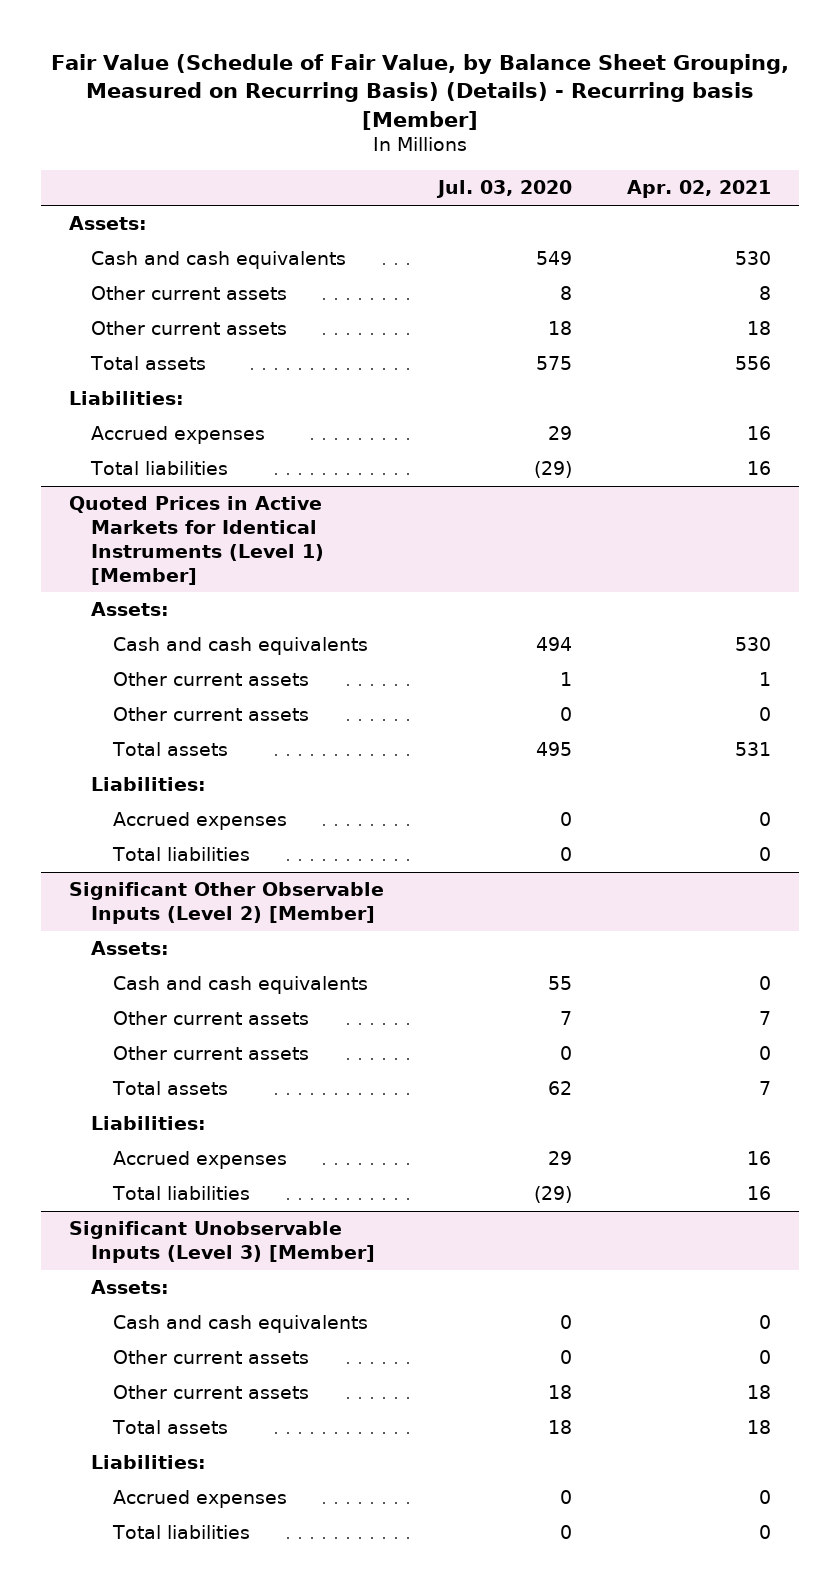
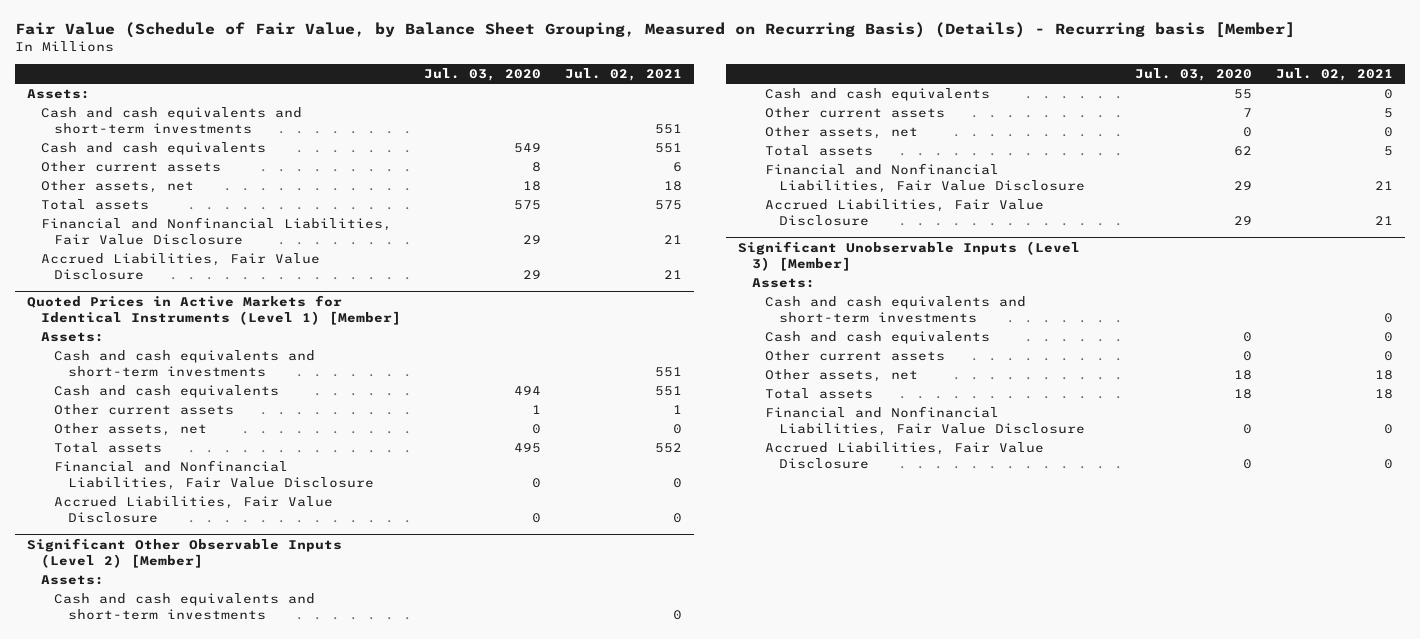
- | Jul. 03, 2020 | Apr. 02, 2021
+ | Jul. 03, 2020 | Jul. 02, 2021
+ Cash and cash equivalents and short-term investments | | 551
- Other current assets | 18 | 18
+ Other assets, net | 18 | 18
- Liabilities:
- Accrued expenses | 29 | 16
- Total liabilities | (29) | 16
+ Financial and Nonfinancial Liabilities, Fair Value Disclosure | 29 | 21
+ Accrued Liabilities, Fair Value Disclosure | 29 | 21
@ Quoted Prices in Active Markets for Identical Instruments (Level 1) [Member]
+ Cash and cash equivalents and short-term investments | | 551
- Other current assets | 0 | 0
+ Other assets, net | 0 | 0
- Liabilities:
- Accrued expenses | 0 | 0
- Total liabilities | 0 | 0
+ Financial and Nonfinancial Liabilities, Fair Value Disclosure | 0 | 0
+ Accrued Liabilities, Fair Value Disclosure | 0 | 0
@ Significant Other Observable Inputs (Level 2) [Member]
+ Cash and cash equivalents and short-term investments | | 0
- Other current assets | 0 | 0
+ Other assets, net | 0 | 0
- Liabilities:
- Accrued expenses | 29 | 16
- Total liabilities | (29) | 16
+ Financial and Nonfinancial Liabilities, Fair Value Disclosure | 29 | 21
+ Accrued Liabilities, Fair Value Disclosure | 29 | 21
@ Significant Unobservable Inputs (Level 3) [Member]
+ Cash and cash equivalents and short-term investments | | 0
- Other current assets | 18 | 18
+ Other assets, net | 18 | 18
- Liabilities:
- Accrued expenses | 0 | 0
- Total liabilities | 0 | 0
+ Financial and Nonfinancial Liabilities, Fair Value Disclosure | 0 | 0
+ Accrued Liabilities, Fair Value Disclosure | 0 | 0

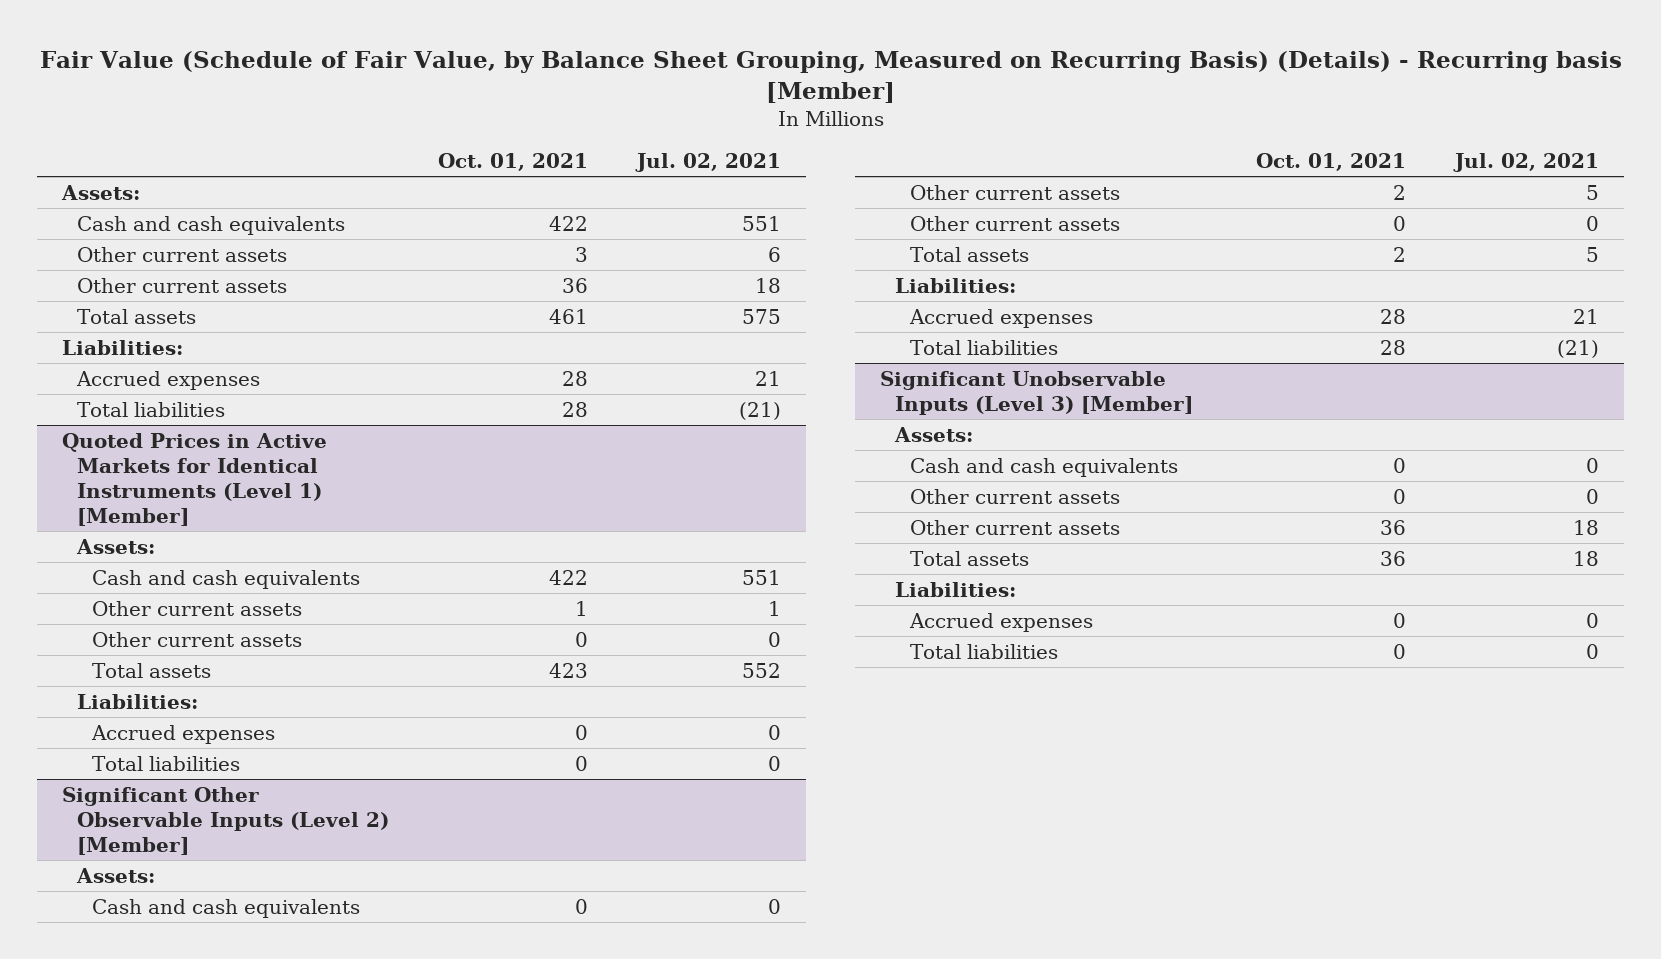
- | Jul. 03, 2020 | Jul. 02, 2021
+ | Oct. 01, 2021 | Jul. 02, 2021
- Cash and cash equivalents and short-term investments | | 551
- Other assets, net | 18 | 18
+ Other current assets | 36 | 18
- Financial and Nonfinancial Liabilities, Fair Value Disclosure | 29 | 21
- Accrued Liabilities, Fair Value Disclosure | 29 | 21
+ Liabilities:
+ Accrued expenses | 28 | 21
+ Total liabilities | 28 | (21)
@ Quoted Prices in Active Markets for Identical Instruments (Level 1) [Member]
- Cash and cash equivalents and short-term investments | | 551
- Other assets, net | 0 | 0
+ Other current assets | 0 | 0
- Financial and Nonfinancial Liabilities, Fair Value Disclosure | 0 | 0
- Accrued Liabilities, Fair Value Disclosure | 0 | 0
+ Liabilities:
+ Accrued expenses | 0 | 0
+ Total liabilities | 0 | 0
@ Significant Other Observable Inputs (Level 2) [Member]
- Cash and cash equivalents and short-term investments | | 0
- Other assets, net | 0 | 0
+ Other current assets | 0 | 0
- Financial and Nonfinancial Liabilities, Fair Value Disclosure | 29 | 21
- Accrued Liabilities, Fair Value Disclosure | 29 | 21
+ Liabilities:
+ Accrued expenses | 28 | 21
+ Total liabilities | 28 | (21)
@ Significant Unobservable Inputs (Level 3) [Member]
- Cash and cash equivalents and short-term investments | | 0
- Other assets, net | 18 | 18
+ Other current assets | 36 | 18
- Financial and Nonfinancial Liabilities, Fair Value Disclosure | 0 | 0
- Accrued Liabilities, Fair Value Disclosure | 0 | 0
+ Liabilities:
+ Accrued expenses | 0 | 0
+ Total liabilities | 0 | 0

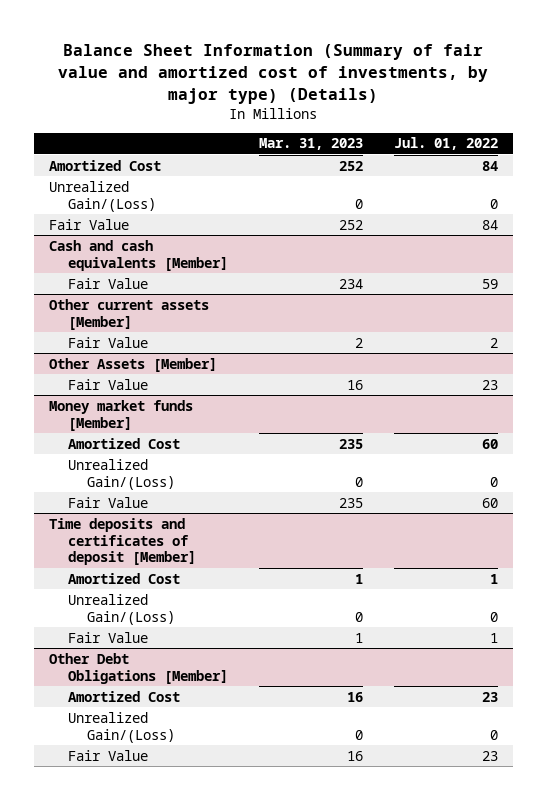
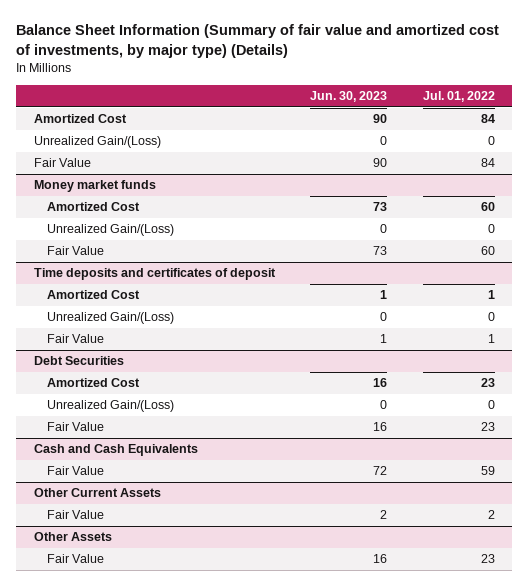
- | Mar. 31, 2023 | Jul. 01, 2022
+ | Jun. 30, 2023 | Jul. 01, 2022
- Cash and cash equivalents [Member]
- Fair Value | 234 | 59
- Other current assets [Member]
- Fair Value | 2 | 2
- Other Assets [Member]
- Fair Value | 16 | 23
- Money market funds [Member]
+ Money market funds
- Time deposits and certificates of deposit [Member]
+ Time deposits and certificates of deposit
- Other Debt Obligations [Member]
+ Debt Securities
+ Cash and Cash Equivalents
+ Fair Value | 72 | 59
+ Other Current Assets
+ Fair Value | 2 | 2
+ Other Assets
+ Fair Value | 16 | 23

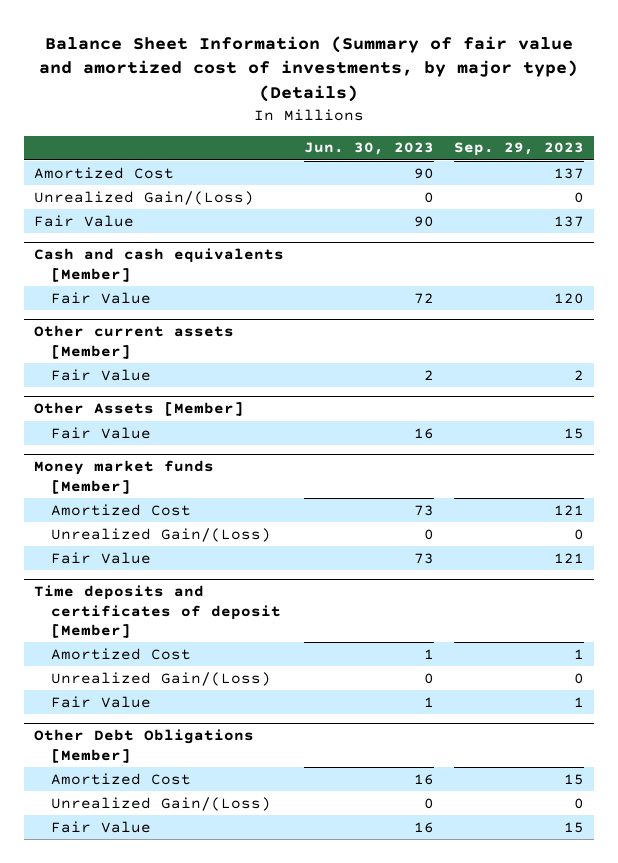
- | Jun. 30, 2023 | Jul. 01, 2022
+ | Jun. 30, 2023 | Sep. 29, 2023
- Money market funds
+ Cash and cash equivalents [Member]
+ Fair Value | 72 | 120
+ Other current assets [Member]
+ Fair Value | 2 | 2
+ Other Assets [Member]
+ Fair Value | 16 | 15
+ Money market funds [Member]
- Time deposits and certificates of deposit
+ Time deposits and certificates of deposit [Member]
- Debt Securities
+ Other Debt Obligations [Member]
- Cash and Cash Equivalents
- Fair Value | 72 | 59
- Other Current Assets
- Fair Value | 2 | 2
- Other Assets
- Fair Value | 16 | 23

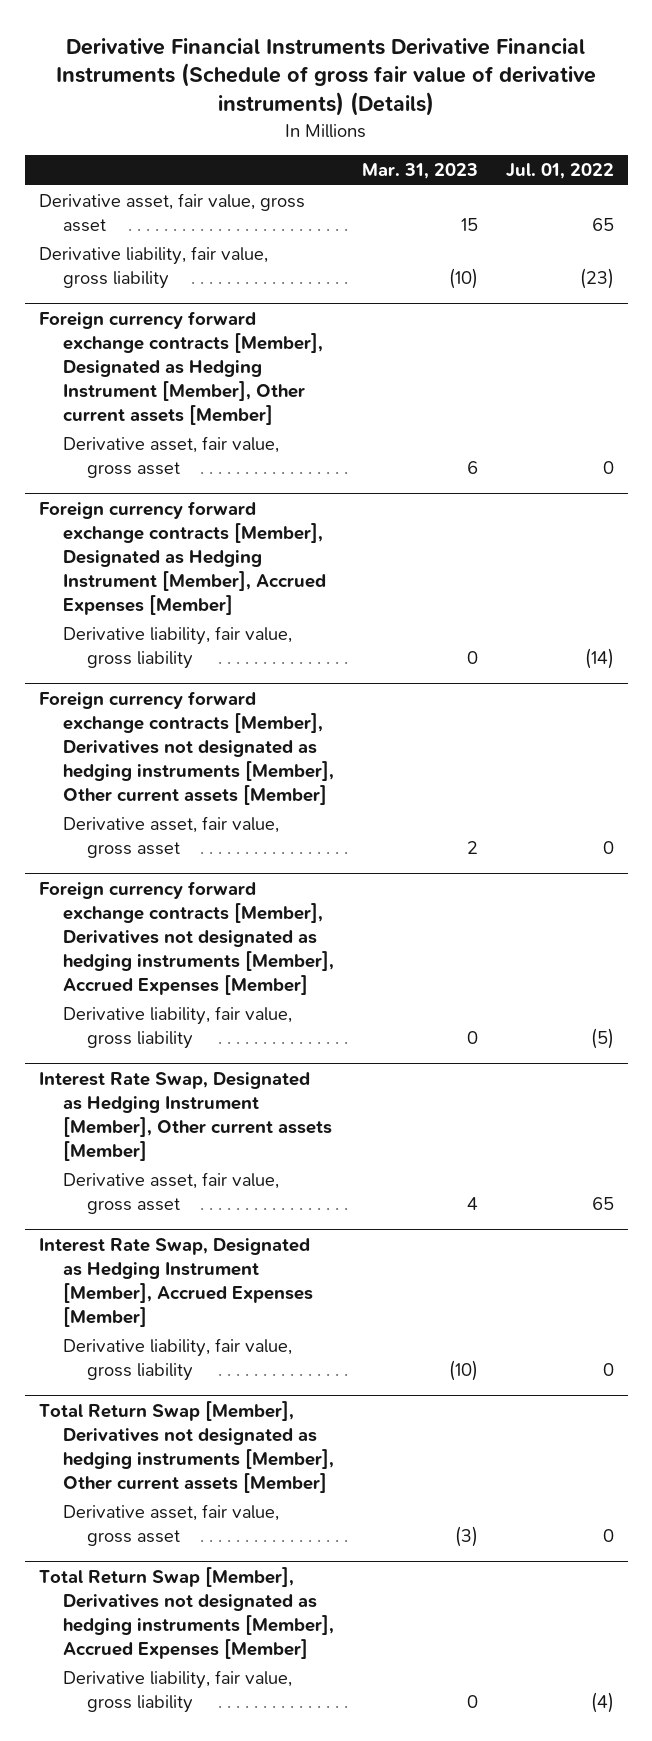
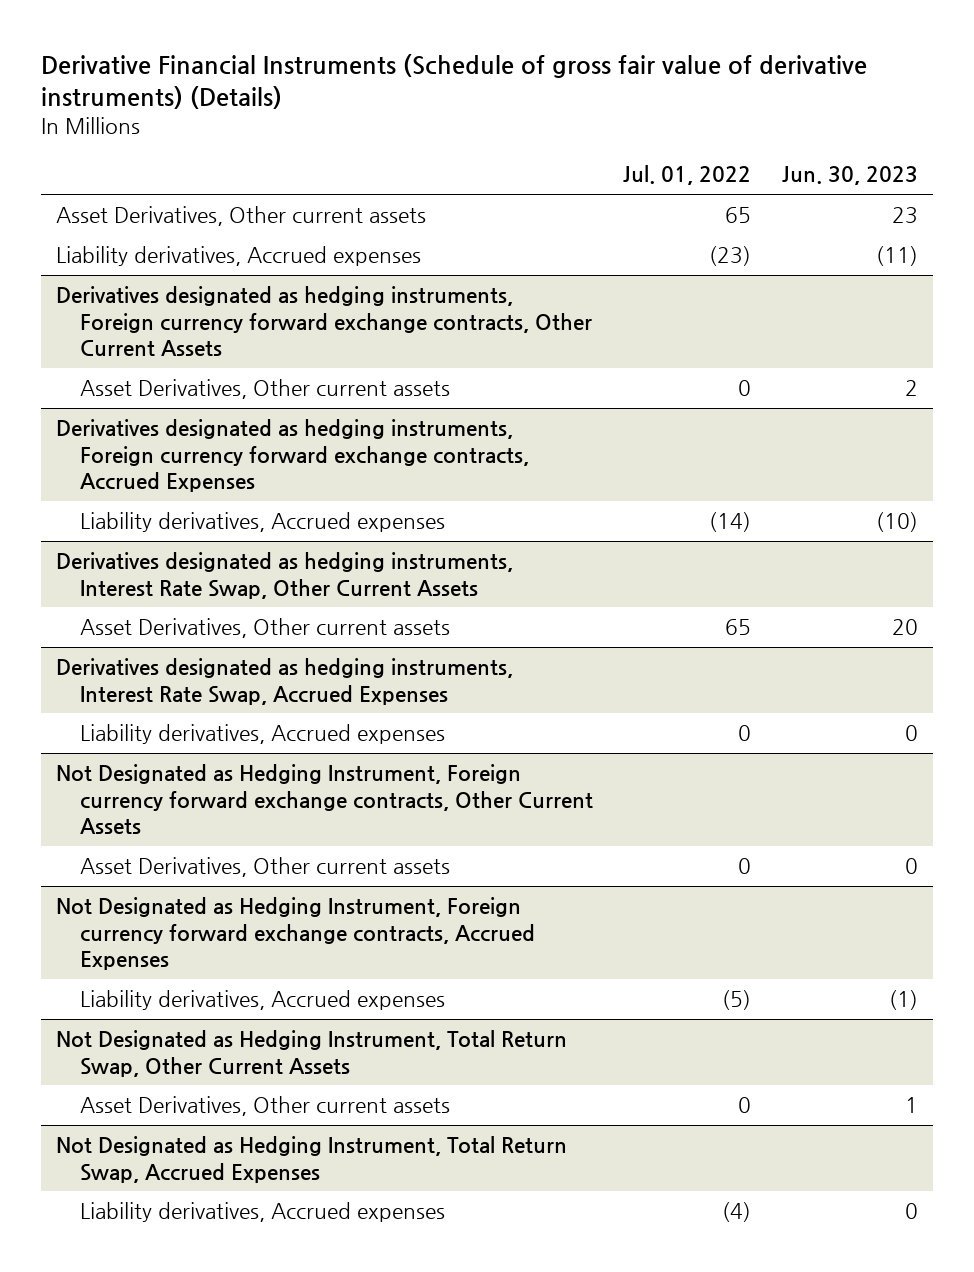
- Derivative Financial Instruments Derivative Financial Instruments (Schedule of gross fair value of derivative instruments) (Details)
+ Derivative Financial Instruments (Schedule of gross fair value of derivative instruments) (Details)
- | Mar. 31, 2023 | Jul. 01, 2022
+ | Jul. 01, 2022 | Jun. 30, 2023
- Derivative asset, fair value, gross asset | 15 | 65
- Derivative liability, fair value, gross liability | (10) | (23)
- Foreign currency forward exchange contracts [Member], Designated as Hedging Instrument [Member], Other current assets [Member]
- Derivative asset, fair value, gross asset | 6 | 0
- Foreign currency forward exchange contracts [Member], Designated as Hedging Instrument [Member], Accrued Expenses [Member]
- Derivative liability, fair value, gross liability | 0 | (14)
- Foreign currency forward exchange contracts [Member], Derivatives not designated as hedging instruments [Member], Other current assets [Member]
- Derivative asset, fair value, gross asset | 2 | 0
- Foreign currency forward exchange contracts [Member], Derivatives not designated as hedging instruments [Member], Accrued Expenses [Member]
- Derivative liability, fair value, gross liability | 0 | (5)
- Interest Rate Swap, Designated as Hedging Instrument [Member], Other current assets [Member]
- Derivative asset, fair value, gross asset | 4 | 65
- Interest Rate Swap, Designated as Hedging Instrument [Member], Accrued Expenses [Member]
- Derivative liability, fair value, gross liability | (10) | 0
- Total Return Swap [Member], Derivatives not designated as hedging instruments [Member], Other current assets [Member]
- Derivative asset, fair value, gross asset | (3) | 0
- Total Return Swap [Member], Derivatives not designated as hedging instruments [Member], Accrued Expenses [Member]
- Derivative liability, fair value, gross liability | 0 | (4)
+ Asset Derivatives, Other current assets | 65 | 23
+ Liability derivatives, Accrued expenses | (23) | (11)
+ Derivatives designated as hedging instruments, Foreign currency forward exchange contracts, Other Current Assets
+ Asset Derivatives, Other current assets | 0 | 2
+ Derivatives designated as hedging instruments, Foreign currency forward exchange contracts, Accrued Expenses
+ Liability derivatives, Accrued expenses | (14) | (10)
+ Derivatives designated as hedging instruments, Interest Rate Swap, Other Current Assets
+ Asset Derivatives, Other current assets | 65 | 20
+ Derivatives designated as hedging instruments, Interest Rate Swap, Accrued Expenses
+ Liability derivatives, Accrued expenses | 0 | 0
+ Not Designated as Hedging Instrument, Foreign currency forward exchange contracts, Other Current Assets
+ Asset Derivatives, Other current assets | 0 | 0
+ Not Designated as Hedging Instrument, Foreign currency forward exchange contracts, Accrued Expenses
+ Liability derivatives, Accrued expenses | (5) | (1)
+ Not Designated as Hedging Instrument, Total Return Swap, Other Current Assets
+ Asset Derivatives, Other current assets | 0 | 1
+ Not Designated as Hedging Instrument, Total Return Swap, Accrued Expenses
+ Liability derivatives, Accrued expenses | (4) | 0

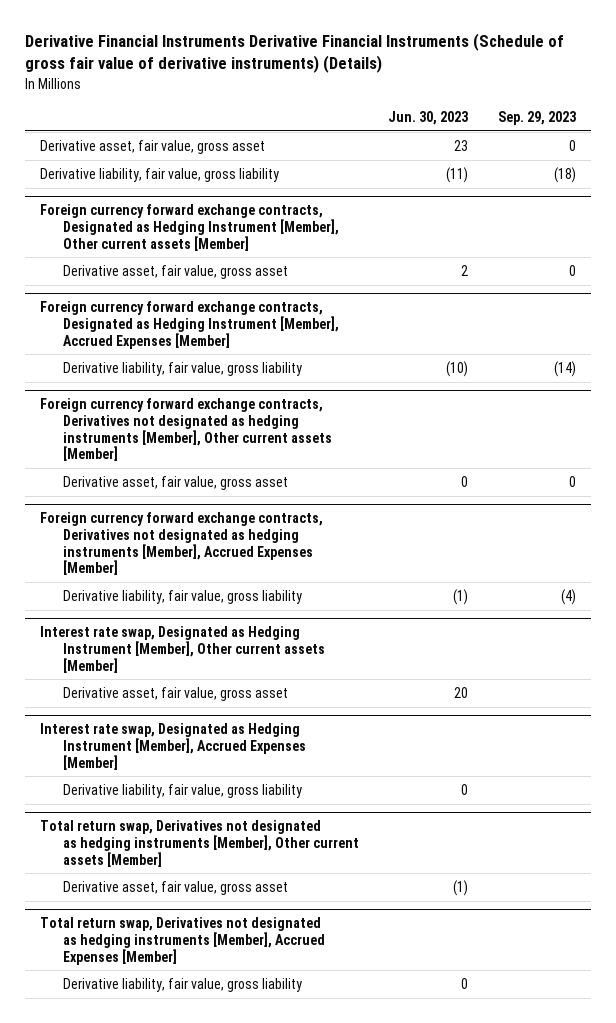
- Derivative Financial Instruments (Schedule of gross fair value of derivative instruments) (Details)
+ Derivative Financial Instruments Derivative Financial Instruments (Schedule of gross fair value of derivative instruments) (Details)
- | Jul. 01, 2022 | Jun. 30, 2023
+ | Jun. 30, 2023 | Sep. 29, 2023
- Asset Derivatives, Other current assets | 65 | 23
- Liability derivatives, Accrued expenses | (23) | (11)
- Derivatives designated as hedging instruments, Foreign currency forward exchange contracts, Other Current Assets
- Asset Derivatives, Other current assets | 0 | 2
- Derivatives designated as hedging instruments, Foreign currency forward exchange contracts, Accrued Expenses
- Liability derivatives, Accrued expenses | (14) | (10)
- Derivatives designated as hedging instruments, Interest Rate Swap, Other Current Assets
- Asset Derivatives, Other current assets | 65 | 20
- Derivatives designated as hedging instruments, Interest Rate Swap, Accrued Expenses
- Liability derivatives, Accrued expenses | 0 | 0
- Not Designated as Hedging Instrument, Foreign currency forward exchange contracts, Other Current Assets
- Asset Derivatives, Other current assets | 0 | 0
- Not Designated as Hedging Instrument, Foreign currency forward exchange contracts, Accrued Expenses
- Liability derivatives, Accrued expenses | (5) | (1)
- Not Designated as Hedging Instrument, Total Return Swap, Other Current Assets
- Asset Derivatives, Other current assets | 0 | 1
- Not Designated as Hedging Instrument, Total Return Swap, Accrued Expenses
- Liability derivatives, Accrued expenses | (4) | 0
+ Derivative asset, fair value, gross asset | 23 | 0
+ Derivative liability, fair value, gross liability | (11) | (18)
+ Foreign currency forward exchange contracts, Designated as Hedging Instrument [Member], Other current assets [Member]
+ Derivative asset, fair value, gross asset | 2 | 0
+ Foreign currency forward exchange contracts, Designated as Hedging Instrument [Member], Accrued Expenses [Member]
+ Derivative liability, fair value, gross liability | (10) | (14)
+ Foreign currency forward exchange contracts, Derivatives not designated as hedging instruments [Member], Other current assets [Member]
+ Derivative asset, fair value, gross asset | 0 | 0
+ Foreign currency forward exchange contracts, Derivatives not designated as hedging instruments [Member], Accrued Expenses [Member]
+ Derivative liability, fair value, gross liability | (1) | (4)
+ Interest rate swap, Designated as Hedging Instrument [Member], Other current assets [Member]
+ Derivative asset, fair value, gross asset | 20 |
+ Interest rate swap, Designated as Hedging Instrument [Member], Accrued Expenses [Member]
+ Derivative liability, fair value, gross liability | 0 |
+ Total return swap, Derivatives not designated as hedging instruments [Member], Other current assets [Member]
+ Derivative asset, fair value, gross asset | (1) |
+ Total return swap, Derivatives not designated as hedging instruments [Member], Accrued Expenses [Member]
+ Derivative liability, fair value, gross liability | 0 |

